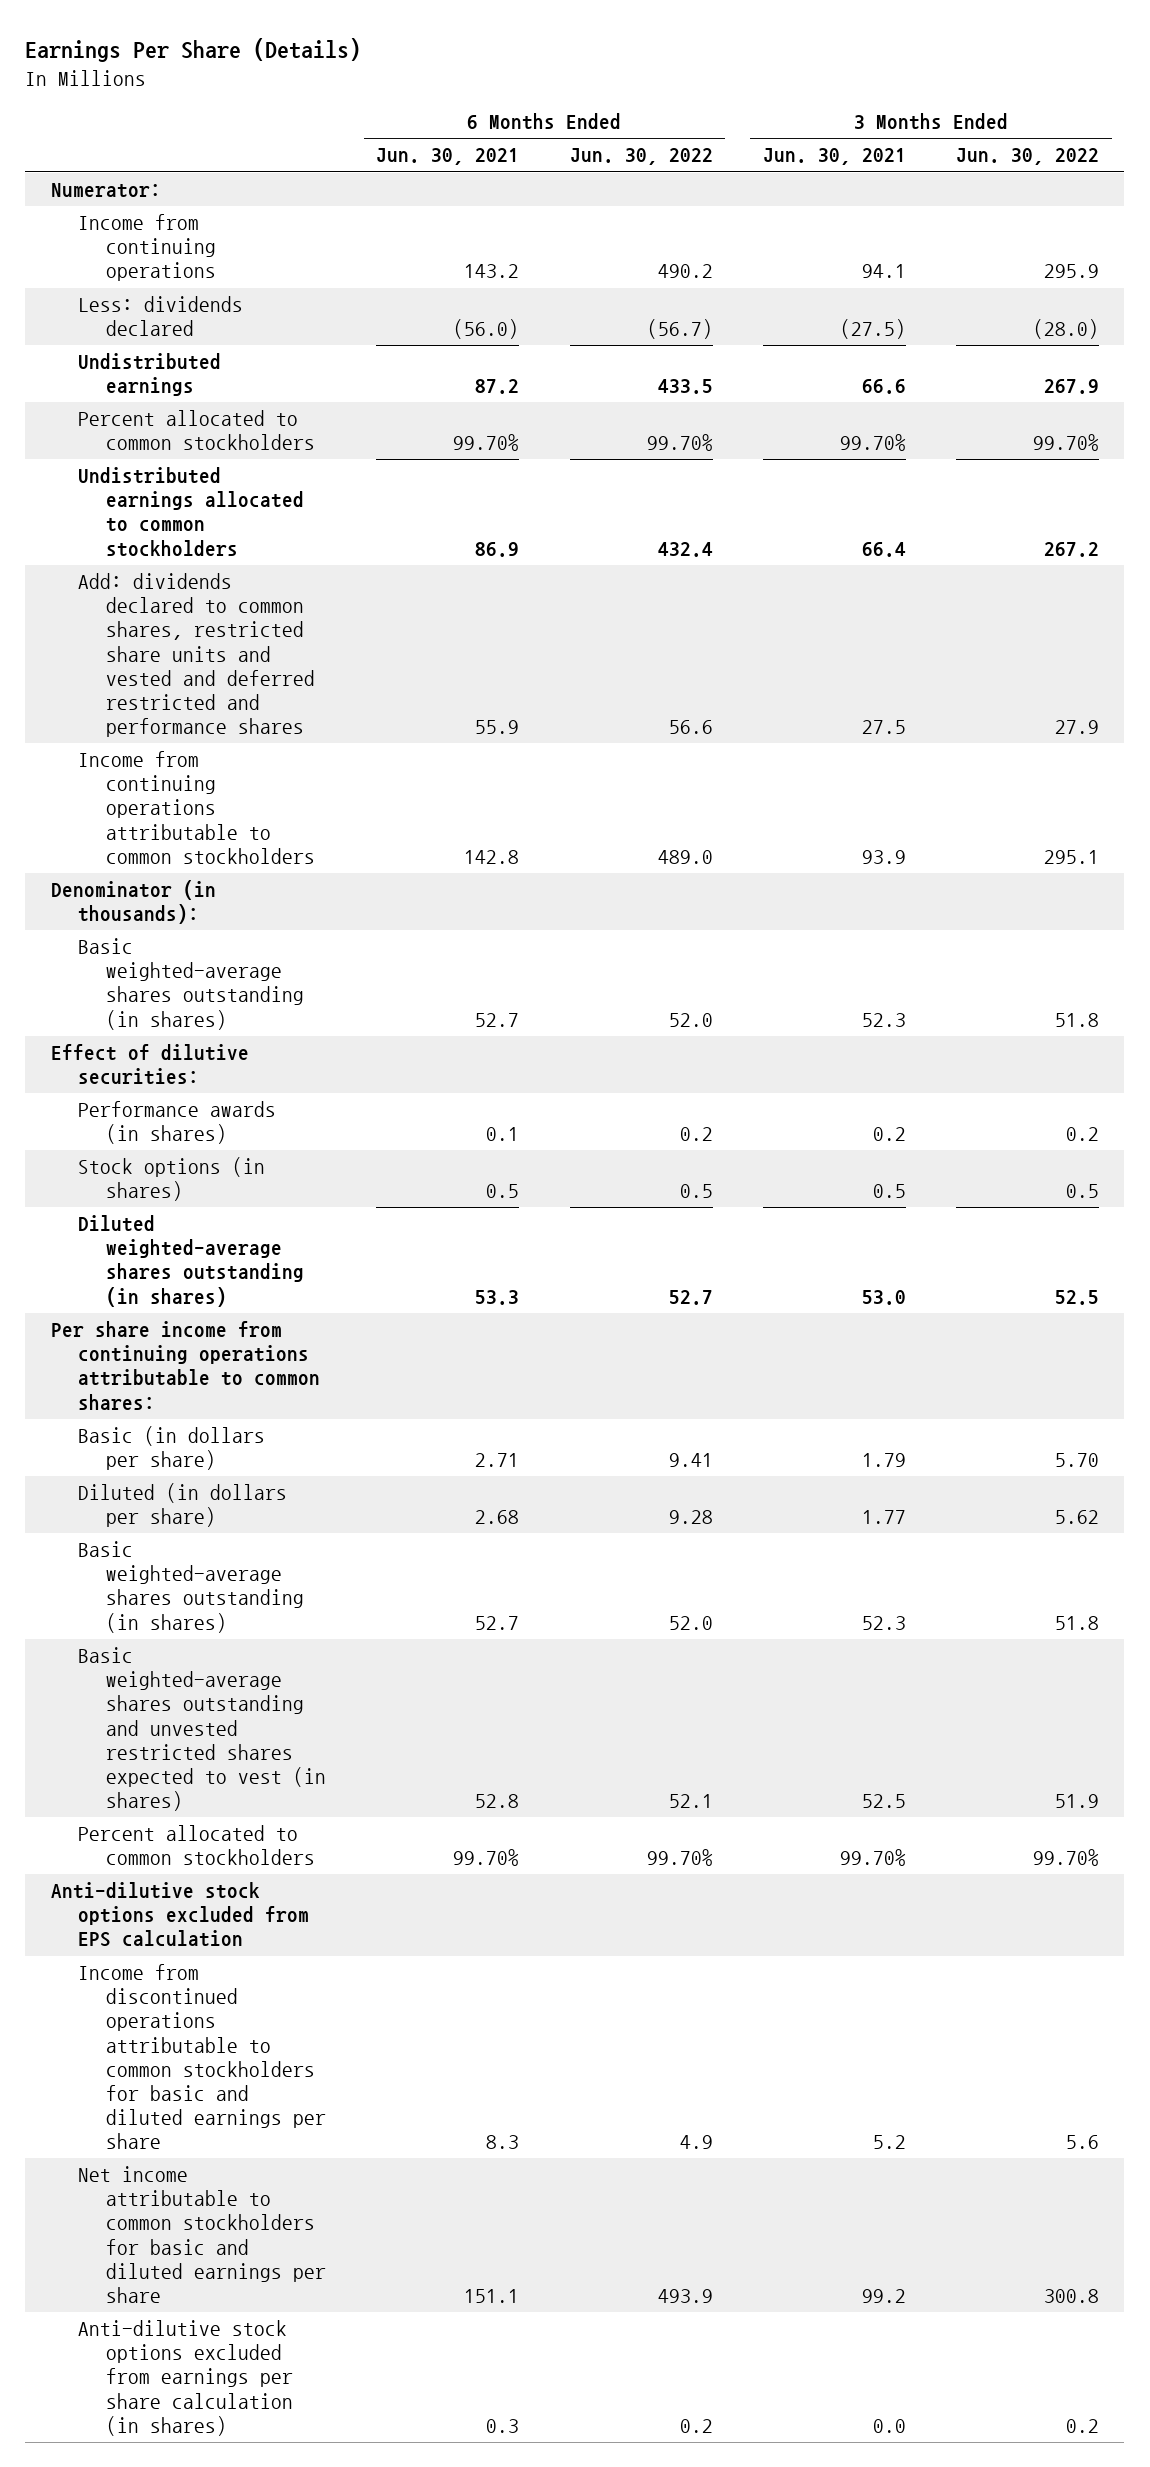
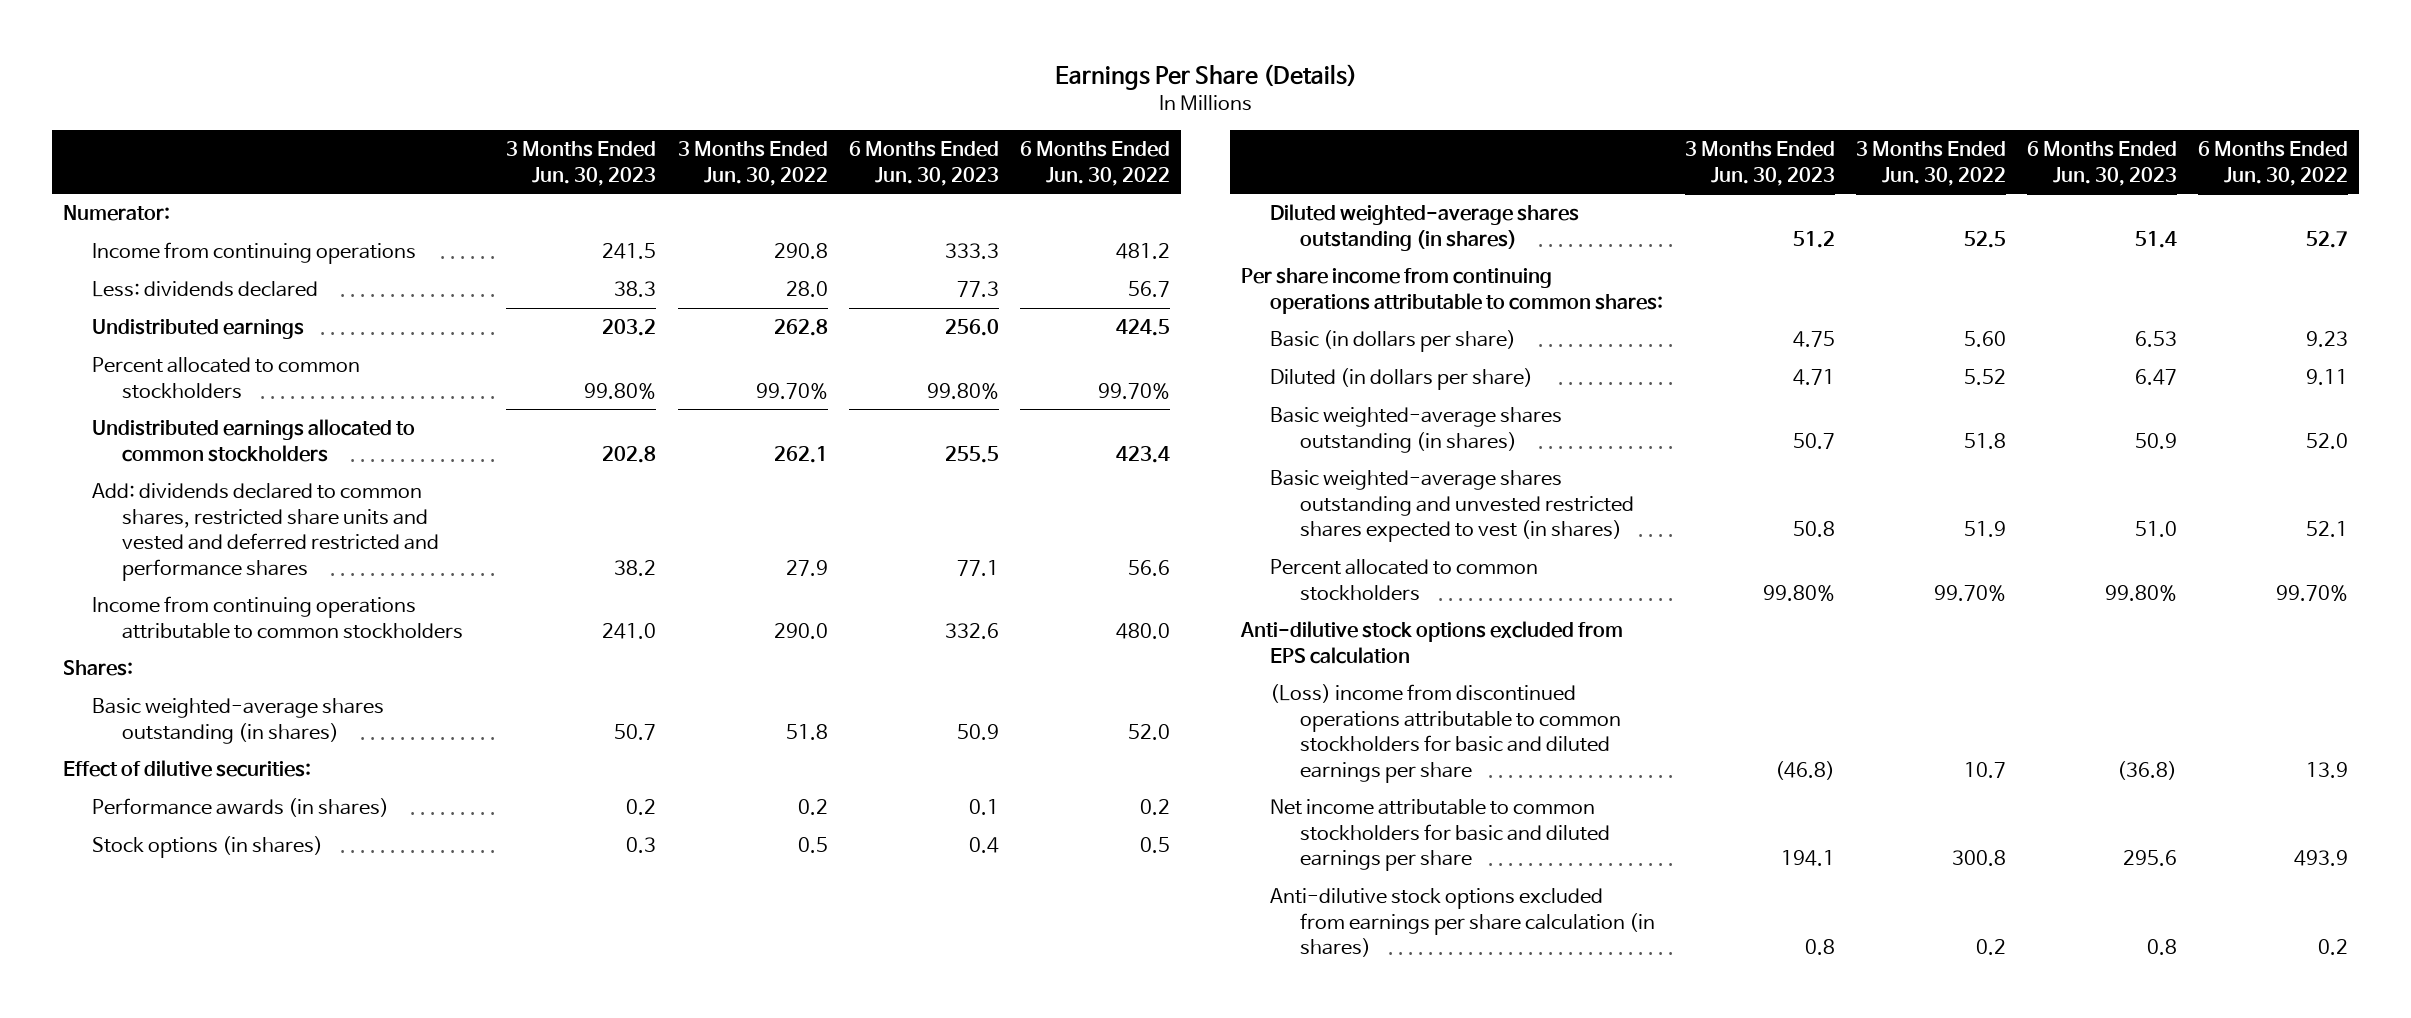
- | 6 Months Ended Jun. 30, 2021 | 6 Months Ended Jun. 30, 2022 | 3 Months Ended Jun. 30, 2021 | 3 Months Ended Jun. 30, 2022
+ | 3 Months Ended Jun. 30, 2023 | 3 Months Ended Jun. 30, 2022 | 6 Months Ended Jun. 30, 2023 | 6 Months Ended Jun. 30, 2022
- Income from continuing operations | 143.2 | 490.2 | 94.1 | 295.9
- Less: dividends declared | (56.0) | (56.7) | (27.5) | (28.0)
- Undistributed earnings | 87.2 | 433.5 | 66.6 | 267.9
+ Income from continuing operations | 241.5 | 290.8 | 333.3 | 481.2
+ Less: dividends declared | 38.3 | 28.0 | 77.3 | 56.7
+ Undistributed earnings | 203.2 | 262.8 | 256.0 | 424.5
- Undistributed earnings allocated to common stockholders | 86.9 | 432.4 | 66.4 | 267.2
+ Undistributed earnings allocated to common stockholders | 202.8 | 262.1 | 255.5 | 423.4
- Income from continuing operations attributable to common stockholders | 142.8 | 489.0 | 93.9 | 295.1
- Denominator (in thousands):
+ Income from continuing operations attributable to common stockholders | 241.0 | 290.0 | 332.6 | 480.0
+ Shares:
- Basic (in dollars per share) | 2.71 | 9.41 | 1.79 | 5.70
- Diluted (in dollars per share) | 2.68 | 9.28 | 1.77 | 5.62
+ Basic (in dollars per share) | 4.75 | 5.60 | 6.53 | 9.23
+ Diluted (in dollars per share) | 4.71 | 5.52 | 6.47 | 9.11
- Income from discontinued operations attributable to common stockholders for basic and diluted earnings per share | 8.3 | 4.9 | 5.2 | 5.6
+ (Loss) income from discontinued operations attributable to common stockholders for basic and diluted earnings per share | (46.8) | 10.7 | (36.8) | 13.9

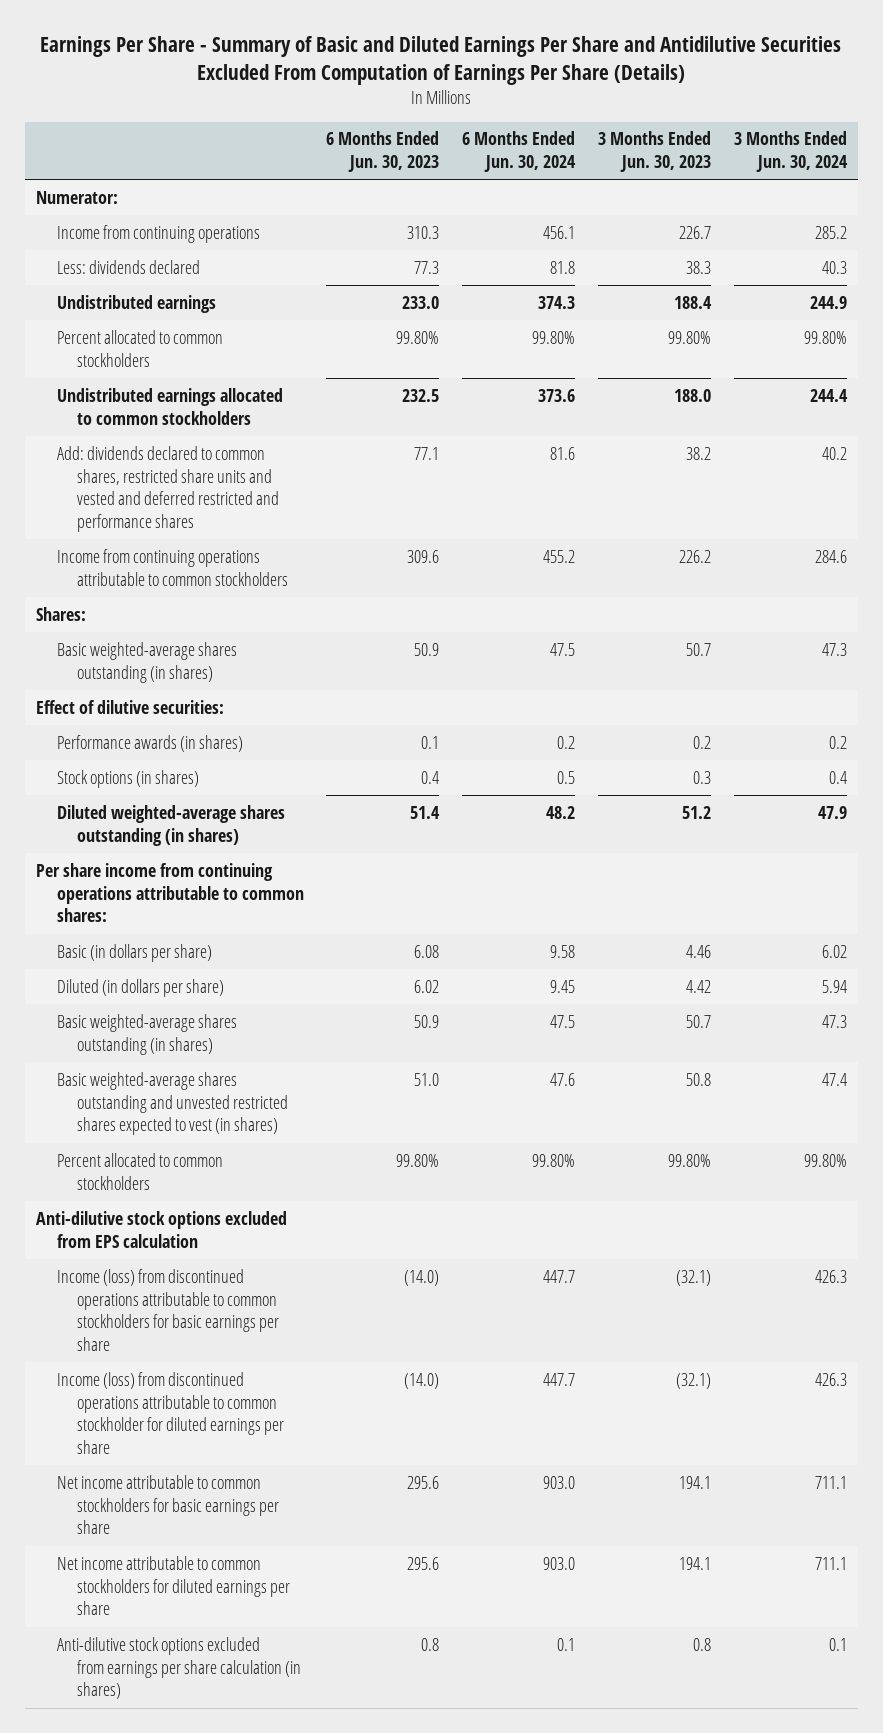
- Earnings Per Share (Details)
+ Earnings Per Share - Summary of Basic and Diluted Earnings Per Share and Antidilutive Securities Excluded From Computation of Earnings Per Share (Details)
- | 3 Months Ended Jun. 30, 2023 | 3 Months Ended Jun. 30, 2022 | 6 Months Ended Jun. 30, 2023 | 6 Months Ended Jun. 30, 2022
+ | 6 Months Ended Jun. 30, 2023 | 6 Months Ended Jun. 30, 2024 | 3 Months Ended Jun. 30, 2023 | 3 Months Ended Jun. 30, 2024
- Income from continuing operations | 241.5 | 290.8 | 333.3 | 481.2
+ Income from continuing operations | 310.3 | 456.1 | 226.7 | 285.2
- Undistributed earnings | 203.2 | 262.8 | 256.0 | 424.5
+ Undistributed earnings | 233.0 | 374.3 | 188.4 | 244.9
- Undistributed earnings allocated to common stockholders | 202.8 | 262.1 | 255.5 | 423.4
+ Undistributed earnings allocated to common stockholders | 232.5 | 373.6 | 188.0 | 244.4
- Income from continuing operations attributable to common stockholders | 241.0 | 290.0 | 332.6 | 480.0
+ Income from continuing operations attributable to common stockholders | 309.6 | 455.2 | 226.2 | 284.6
- Basic (in dollars per share) | 4.75 | 5.60 | 6.53 | 9.23
- Diluted (in dollars per share) | 4.71 | 5.52 | 6.47 | 9.11
+ Basic (in dollars per share) | 6.08 | 9.58 | 4.46 | 6.02
+ Diluted (in dollars per share) | 6.02 | 9.45 | 4.42 | 5.94
- (Loss) income from discontinued operations attributable to common stockholders for basic and diluted earnings per share | (46.8) | 10.7 | (36.8) | 13.9
- Net income attributable to common stockholders for basic and diluted earnings per share | 194.1 | 300.8 | 295.6 | 493.9
+ Income (loss) from discontinued operations attributable to common stockholders for basic earnings per share | (14.0) | 447.7 | (32.1) | 426.3
+ Income (loss) from discontinued operations attributable to common stockholder for diluted earnings per share | (14.0) | 447.7 | (32.1) | 426.3
+ Net income attributable to common stockholders for basic earnings per share | 295.6 | 903.0 | 194.1 | 711.1
+ Net income attributable to common stockholders for diluted earnings per share | 295.6 | 903.0 | 194.1 | 711.1

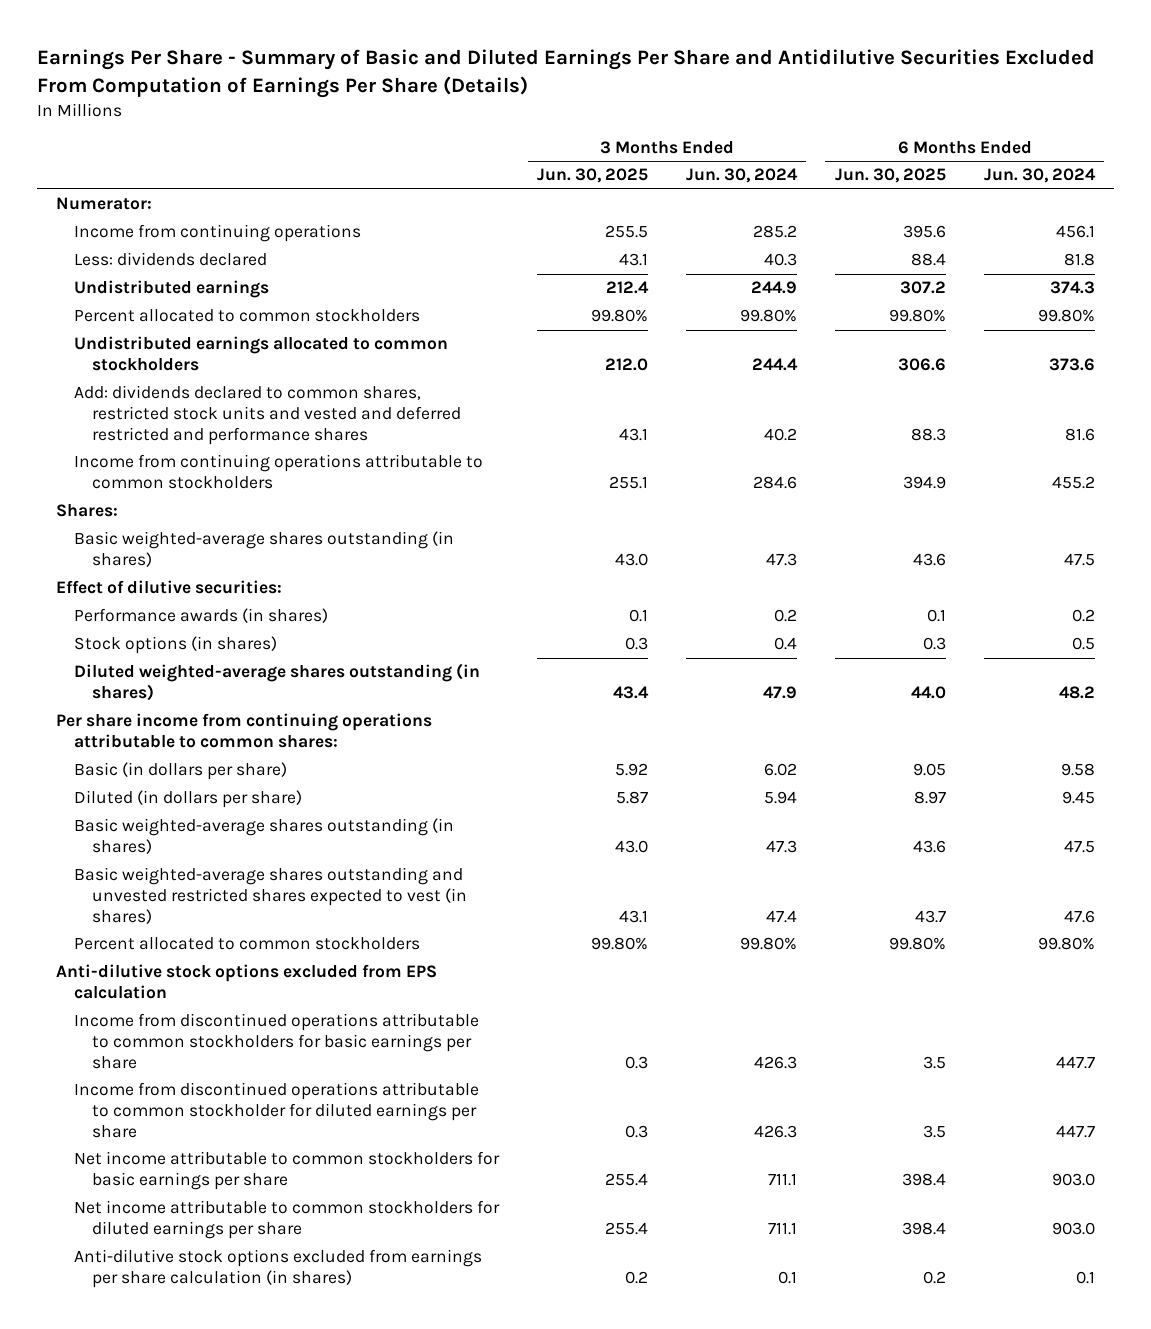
- | 6 Months Ended Jun. 30, 2023 | 6 Months Ended Jun. 30, 2024 | 3 Months Ended Jun. 30, 2023 | 3 Months Ended Jun. 30, 2024
+ | 3 Months Ended Jun. 30, 2025 | 3 Months Ended Jun. 30, 2024 | 6 Months Ended Jun. 30, 2025 | 6 Months Ended Jun. 30, 2024
- Add: dividends declared to common shares, restricted share units and vested and deferred restricted and performance shares | 77.1 | 81.6 | 38.2 | 40.2
+ Add: dividends declared to common shares, restricted stock units and vested and deferred restricted and performance shares | 43.1 | 40.2 | 88.3 | 81.6
- Income (loss) from discontinued operations attributable to common stockholders for basic earnings per share | (14.0) | 447.7 | (32.1) | 426.3
- Income (loss) from discontinued operations attributable to common stockholder for diluted earnings per share | (14.0) | 447.7 | (32.1) | 426.3
+ Income from discontinued operations attributable to common stockholders for basic earnings per share | 0.3 | 426.3 | 3.5 | 447.7
+ Income from discontinued operations attributable to common stockholder for diluted earnings per share | 0.3 | 426.3 | 3.5 | 447.7

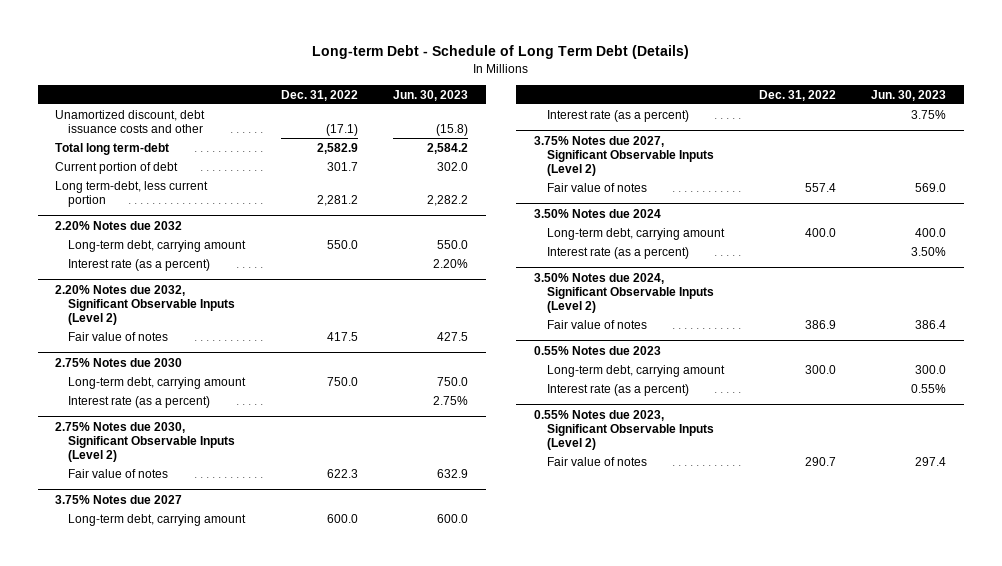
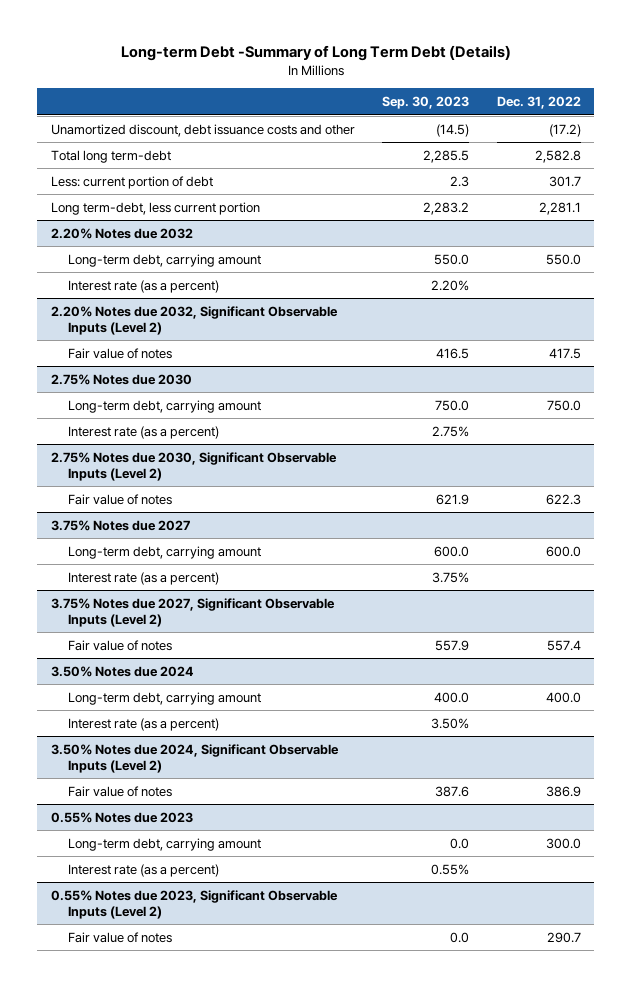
- Long-term Debt - Schedule of Long Term Debt (Details)
+ Long-term Debt -Summary of Long Term Debt (Details)
- | Dec. 31, 2022 | Jun. 30, 2023
+ | Sep. 30, 2023 | Dec. 31, 2022
- Unamortized discount, debt issuance costs and other | (17.1) | (15.8)
- Total long term-debt | 2,582.9 | 2,584.2
- Current portion of debt | 301.7 | 302.0
- Long term-debt, less current portion | 2,281.2 | 2,282.2
+ Unamortized discount, debt issuance costs and other | (14.5) | (17.2)
+ Total long term-debt | 2,285.5 | 2,582.8
+ Less: current portion of debt | 2.3 | 301.7
+ Long term-debt, less current portion | 2,283.2 | 2,281.1

